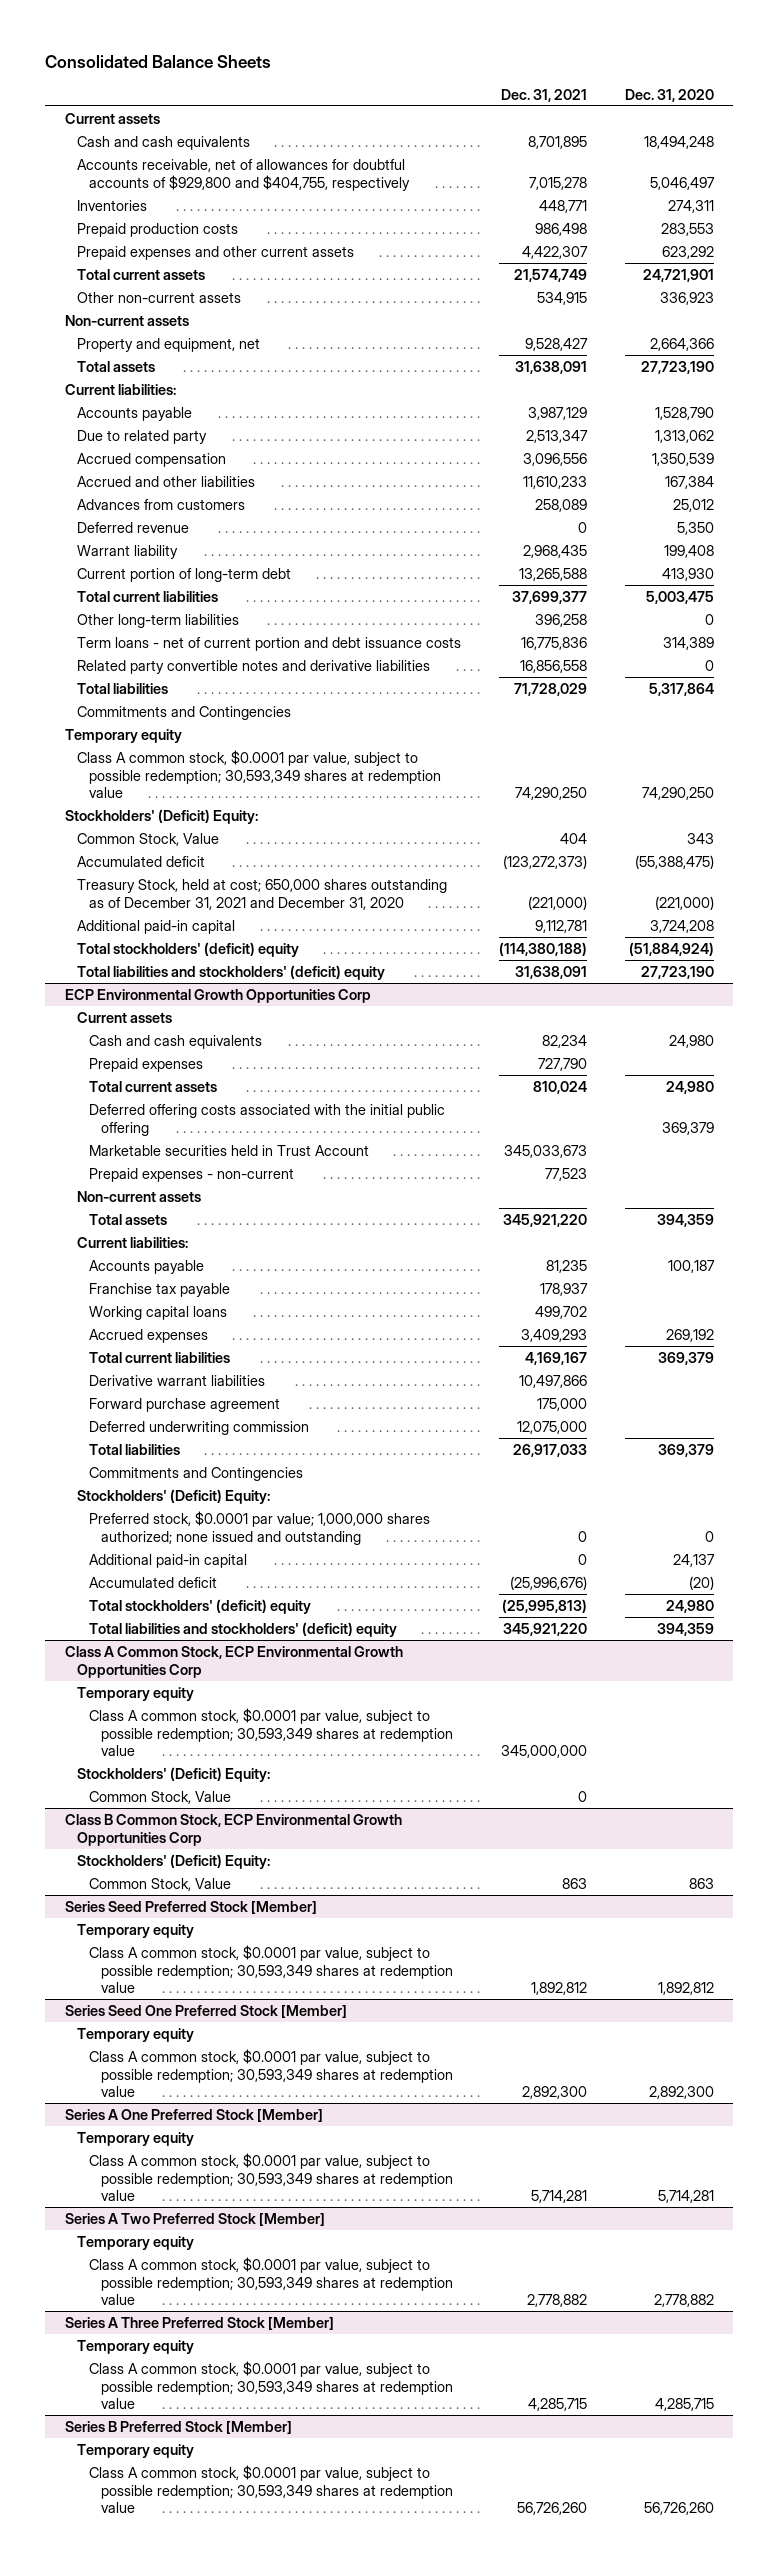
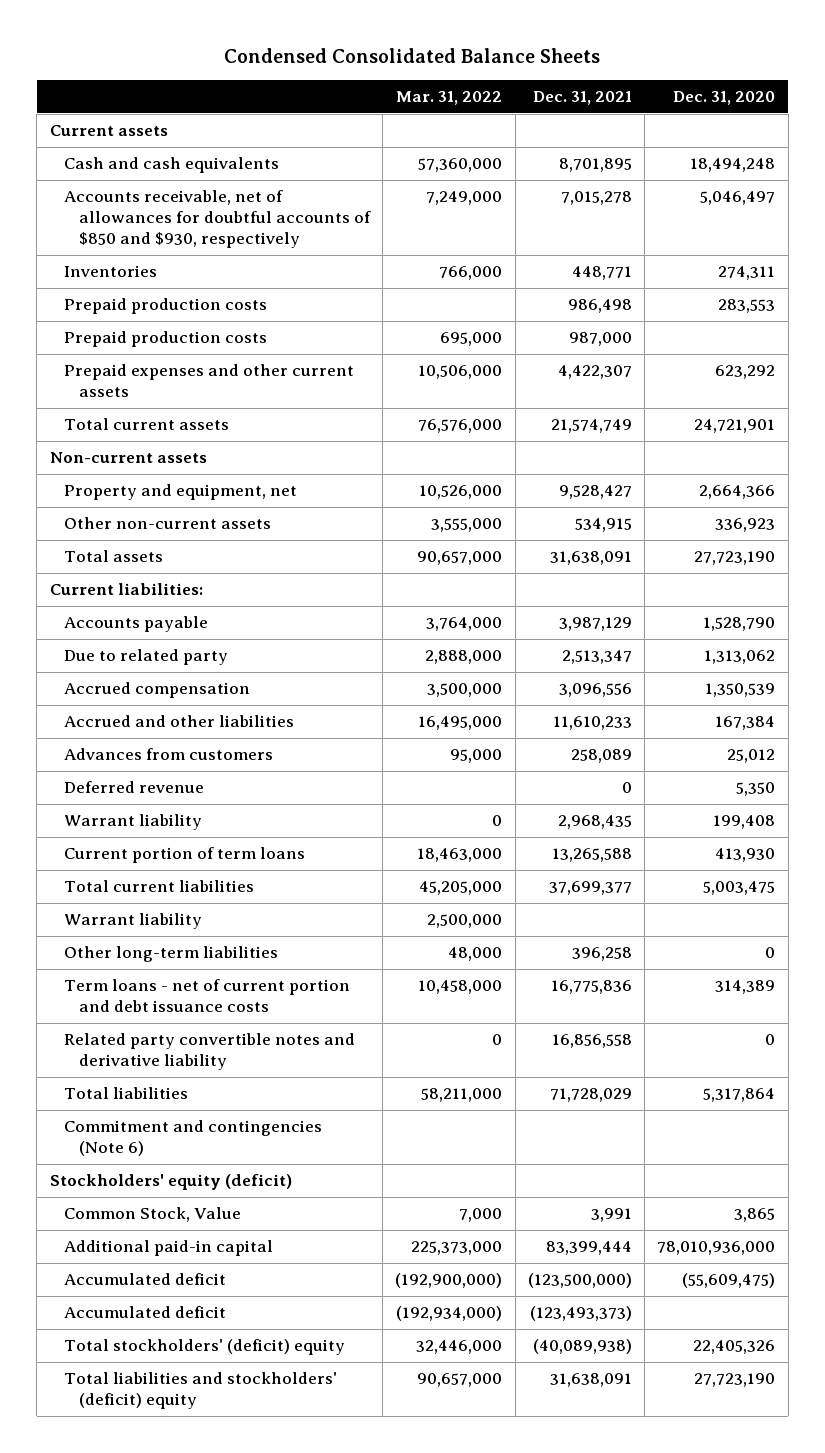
- Consolidated Balance Sheets
+ Condensed Consolidated Balance Sheets
- | Dec. 31, 2021 | Dec. 31, 2020
+ | Mar. 31, 2022 | Dec. 31, 2021 | Dec. 31, 2020
- Accounts receivable, net of allowances for doubtful accounts of $929,800 and $404,755, respectively | 7,015,278 | 5,046,497
+ Accounts receivable, net of allowances for doubtful accounts of $850 and $930, respectively | 7,249,000 | 7,015,278 | 5,046,497
+ Prepaid production costs | 695,000 | 987,000 |
moved down: Other non-current assets | 3,555,000 | 534,915 | 336,923
- Current portion of long-term debt | 13,265,588 | 413,930
+ Current portion of term loans | 18,463,000 | 13,265,588 | 413,930
+ Warrant liability | 2,500,000 | |
- Related party convertible notes and derivative liabilities | 16,856,558 | 0
+ Related party convertible notes and derivative liability | 0 | 16,856,558 | 0
- Commitments and Contingencies
- Temporary equity
- Class A common stock, $0.0001 par value, subject to possible redemption; 30,593,349 shares at redemption value | 74,290,250 | 74,290,250
- Stockholders' (Deficit) Equity:
- Common Stock, Value | 404 | 343
- Accumulated deficit | (123,272,373) | (55,388,475)
- Treasury Stock, held at cost; 650,000 shares outstanding as of December 31, 2021 and December 31, 2020 | (221,000) | (221,000)
- Additional paid-in capital | 9,112,781 | 3,724,208
- Total stockholders' (deficit) equity | (114,380,188) | (51,884,924)
+ Commitment and contingencies (Note 6)
+ Stockholders' equity (deficit)
+ Common Stock, Value | 7,000 | 3,991 | 3,865
+ Additional paid-in capital | 225,373,000 | 83,399,444 | 78,010,936,000
+ Accumulated deficit | (192,900,000) | (123,500,000) | (55,609,475)
+ Accumulated deficit | (192,934,000) | (123,493,373) |
+ Total stockholders' (deficit) equity | 32,446,000 | (40,089,938) | 22,405,326
- ECP Environmental Growth Opportunities Corp
- Current assets
- Cash and cash equivalents | 82,234 | 24,980
- Prepaid expenses | 727,790 |
- Total current assets | 810,024 | 24,980
- Deferred offering costs associated with the initial public offering | | 369,379
- Marketable securities held in Trust Account | 345,033,673 |
- Prepaid expenses - non-current | 77,523 |
- Non-current assets
- Total assets | 345,921,220 | 394,359
- Current liabilities:
- Accounts payable | 81,235 | 100,187
- Franchise tax payable | 178,937 |
- Working capital loans | 499,702 |
- Accrued expenses | 3,409,293 | 269,192
- Total current liabilities | 4,169,167 | 369,379
- Derivative warrant liabilities | 10,497,866 |
- Forward purchase agreement | 175,000 |
- Deferred underwriting commission | 12,075,000 |
- Total liabilities | 26,917,033 | 369,379
- Commitments and Contingencies
- Stockholders' (Deficit) Equity:
- Preferred stock, $0.0001 par value; 1,000,000 shares authorized; none issued and outstanding | 0 | 0
- Additional paid-in capital | 0 | 24,137
- Accumulated deficit | (25,996,676) | (20)
- Total stockholders' (deficit) equity | (25,995,813) | 24,980
- Total liabilities and stockholders' (deficit) equity | 345,921,220 | 394,359
- Class A Common Stock, ECP Environmental Growth Opportunities Corp
- Temporary equity
- Class A common stock, $0.0001 par value, subject to possible redemption; 30,593,349 shares at redemption value | 345,000,000 |
- Stockholders' (Deficit) Equity:
- Common Stock, Value | 0 |
- Class B Common Stock, ECP Environmental Growth Opportunities Corp
- Stockholders' (Deficit) Equity:
- Common Stock, Value | 863 | 863
- Series Seed Preferred Stock [Member]
- Temporary equity
- Class A common stock, $0.0001 par value, subject to possible redemption; 30,593,349 shares at redemption value | 1,892,812 | 1,892,812
- Series Seed One Preferred Stock [Member]
- Temporary equity
- Class A common stock, $0.0001 par value, subject to possible redemption; 30,593,349 shares at redemption value | 2,892,300 | 2,892,300
- Series A One Preferred Stock [Member]
- Temporary equity
- Class A common stock, $0.0001 par value, subject to possible redemption; 30,593,349 shares at redemption value | 5,714,281 | 5,714,281
- Series A Two Preferred Stock [Member]
- Temporary equity
- Class A common stock, $0.0001 par value, subject to possible redemption; 30,593,349 shares at redemption value | 2,778,882 | 2,778,882
- Series A Three Preferred Stock [Member]
- Temporary equity
- Class A common stock, $0.0001 par value, subject to possible redemption; 30,593,349 shares at redemption value | 4,285,715 | 4,285,715
- Series B Preferred Stock [Member]
- Temporary equity
- Class A common stock, $0.0001 par value, subject to possible redemption; 30,593,349 shares at redemption value | 56,726,260 | 56,726,260

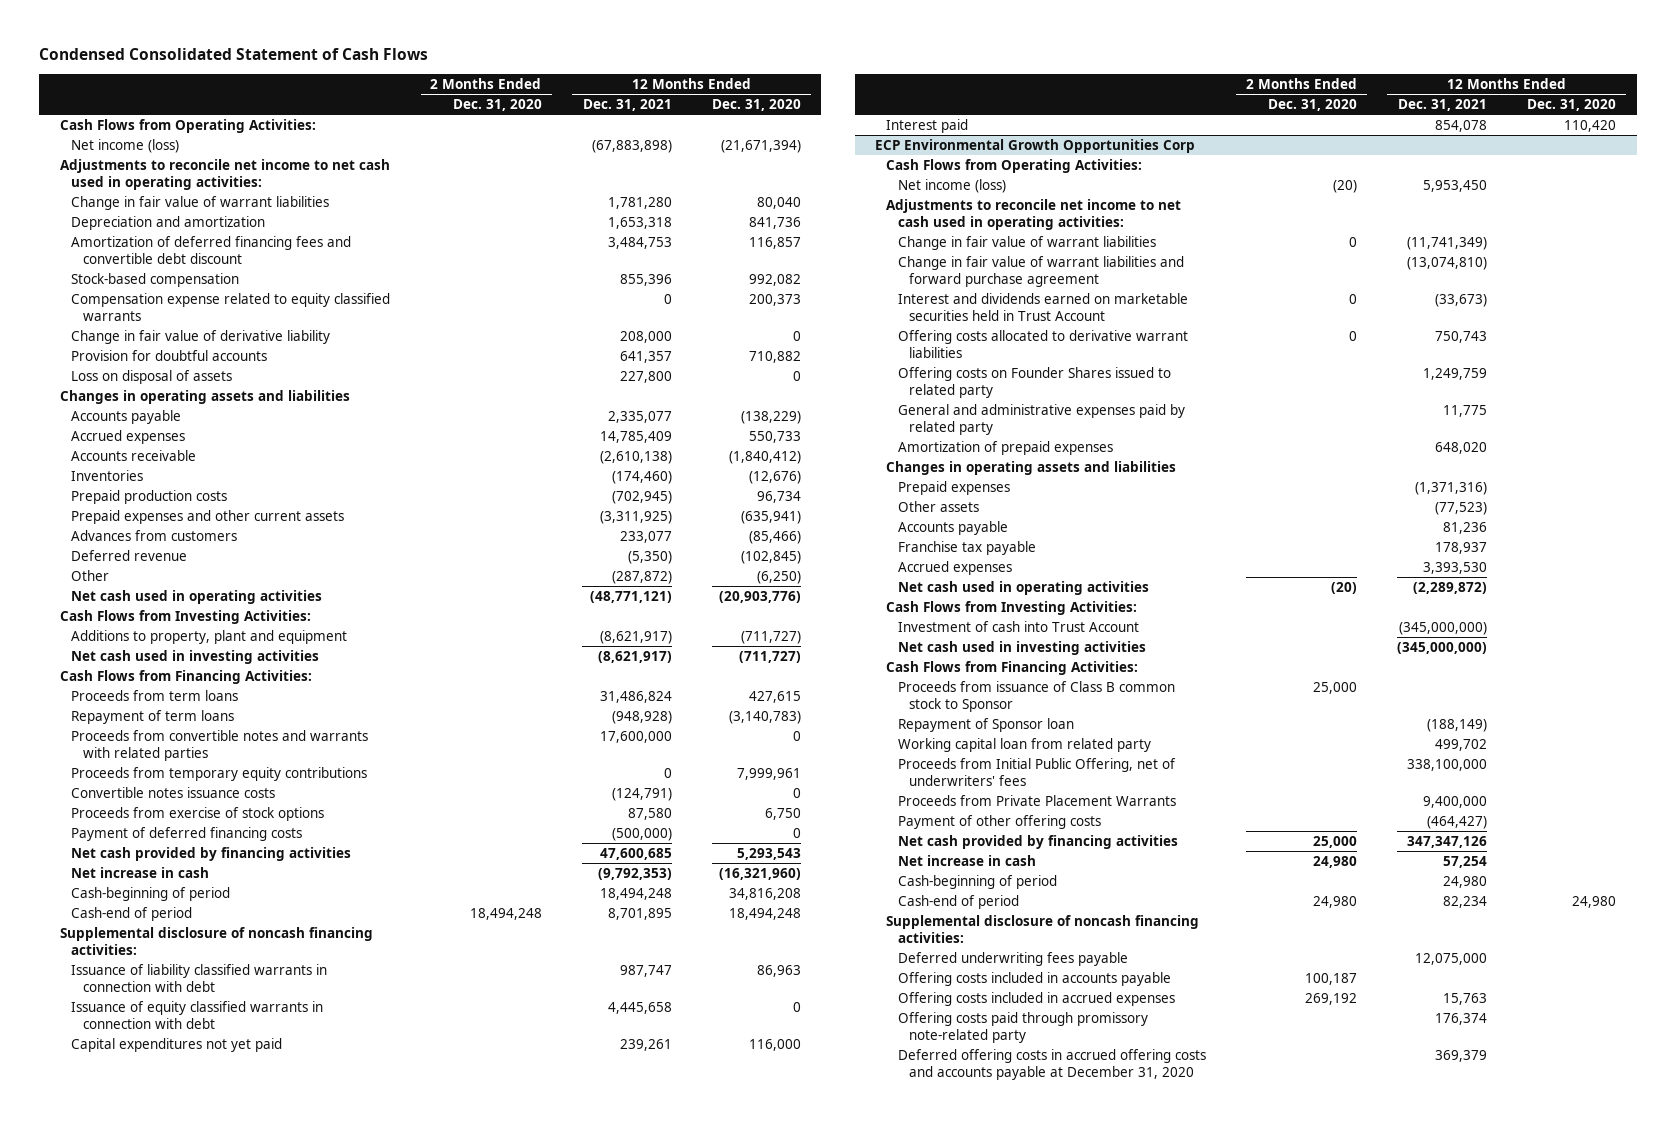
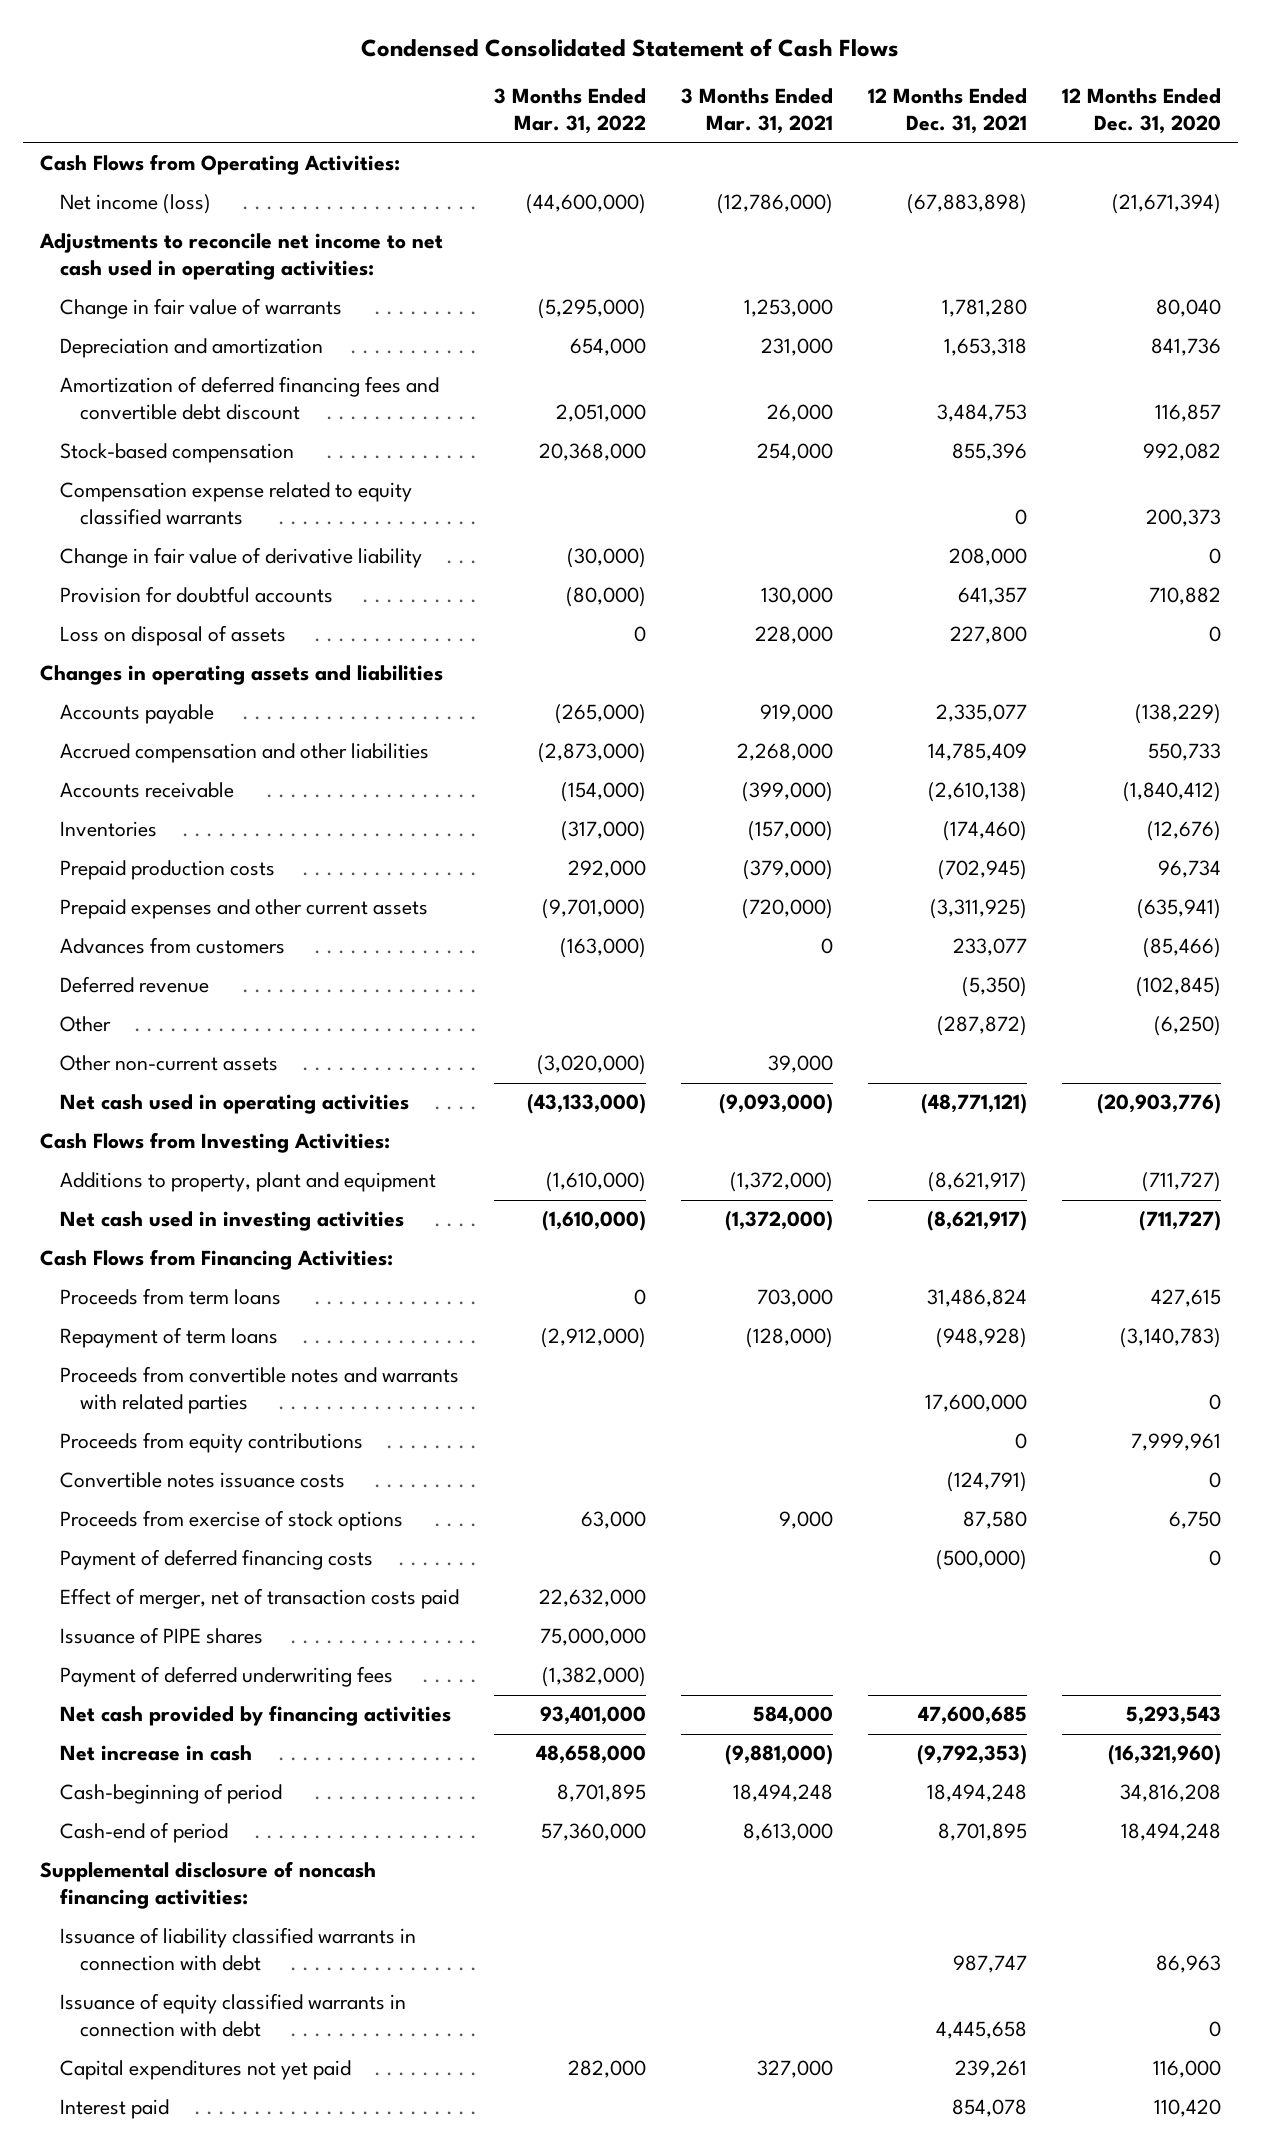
- | 2 Months Ended Dec. 31, 2020 | 12 Months Ended Dec. 31, 2021 | 12 Months Ended Dec. 31, 2020
+ | 3 Months Ended Mar. 31, 2022 | 3 Months Ended Mar. 31, 2021 | 12 Months Ended Dec. 31, 2021 | 12 Months Ended Dec. 31, 2020
- Change in fair value of warrant liabilities | | 1,781,280 | 80,040
+ Change in fair value of warrants | (5,295,000) | 1,253,000 | 1,781,280 | 80,040
- Accrued expenses | | 14,785,409 | 550,733
+ Accrued compensation and other liabilities | (2,873,000) | 2,268,000 | 14,785,409 | 550,733
+ Other non-current assets | (3,020,000) | 39,000 | |
- Proceeds from temporary equity contributions | | 0 | 7,999,961
+ Proceeds from equity contributions | | | 0 | 7,999,961
+ Effect of merger, net of transaction costs paid | 22,632,000 | | |
+ Issuance of PIPE shares | 75,000,000 | | |
+ Payment of deferred underwriting fees | (1,382,000) | | |
- ECP Environmental Growth Opportunities Corp
- Cash Flows from Operating Activities:
- Net income (loss) | (20) | 5,953,450 |
- Adjustments to reconcile net income to net cash used in operating activities:
- Change in fair value of warrant liabilities | 0 | (11,741,349) |
- Change in fair value of warrant liabilities and forward purchase agreement | | (13,074,810) |
- Interest and dividends earned on marketable securities held in Trust Account | 0 | (33,673) |
- Offering costs allocated to derivative warrant liabilities | 0 | 750,743 |
- Offering costs on Founder Shares issued to related party | | 1,249,759 |
- General and administrative expenses paid by related party | | 11,775 |
- Amortization of prepaid expenses | | 648,020 |
- Changes in operating assets and liabilities
- Prepaid expenses | | (1,371,316) |
- Other assets | | (77,523) |
- Accounts payable | | 81,236 |
- Franchise tax payable | | 178,937 |
- Accrued expenses | | 3,393,530 |
- Net cash used in operating activities | (20) | (2,289,872) |
- Cash Flows from Investing Activities:
- Investment of cash into Trust Account | | (345,000,000) |
- Net cash used in investing activities | | (345,000,000) |
- Cash Flows from Financing Activities:
- Proceeds from issuance of Class B common stock to Sponsor | 25,000 | |
- Repayment of Sponsor loan | | (188,149) |
- Working capital loan from related party | | 499,702 |
- Proceeds from Initial Public Offering, net of underwriters' fees | | 338,100,000 |
- Proceeds from Private Placement Warrants | | 9,400,000 |
- Payment of other offering costs | | (464,427) |
- Net cash provided by financing activities | 25,000 | 347,347,126 |
- Net increase in cash | 24,980 | 57,254 |
- Cash-beginning of period | | 24,980 |
- Cash-end of period | 24,980 | 82,234 | 24,980
- Supplemental disclosure of noncash financing activities:
- Deferred underwriting fees payable | | 12,075,000 |
- Offering costs included in accounts payable | 100,187 | |
- Offering costs included in accrued expenses | 269,192 | 15,763 |
- Offering costs paid through promissory note-related party | | 176,374 |
- Deferred offering costs in accrued offering costs and accounts payable at December 31, 2020 | | 369,379 |

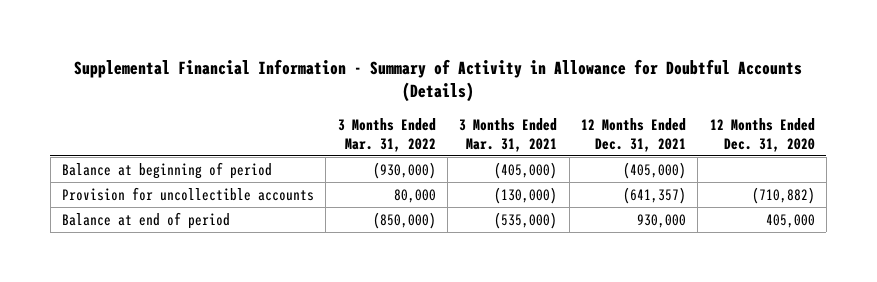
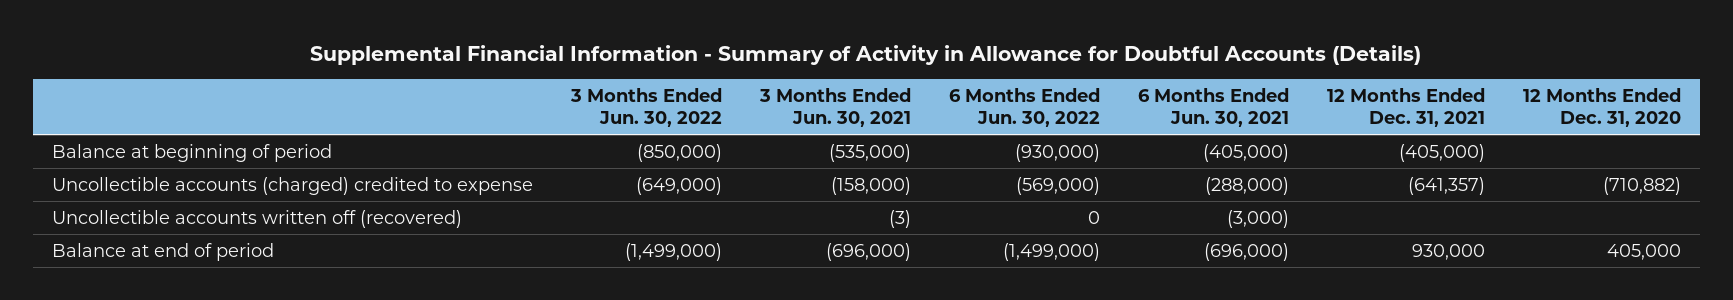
- | 3 Months Ended Mar. 31, 2022 | 3 Months Ended Mar. 31, 2021 | 12 Months Ended Dec. 31, 2021 | 12 Months Ended Dec. 31, 2020
+ | 3 Months Ended Jun. 30, 2022 | 3 Months Ended Jun. 30, 2021 | 6 Months Ended Jun. 30, 2022 | 6 Months Ended Jun. 30, 2021 | 12 Months Ended Dec. 31, 2021 | 12 Months Ended Dec. 31, 2020
- Provision for uncollectible accounts | 80,000 | (130,000) | (641,357) | (710,882)
+ Uncollectible accounts (charged) credited to expense | (649,000) | (158,000) | (569,000) | (288,000) | (641,357) | (710,882)
+ Uncollectible accounts written off (recovered) | | (3) | 0 | (3,000) | |

